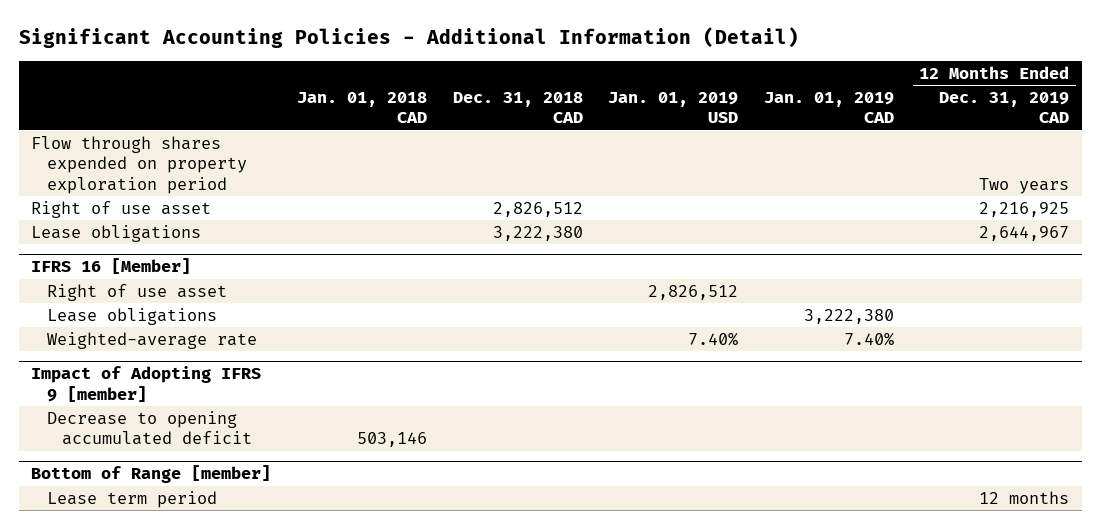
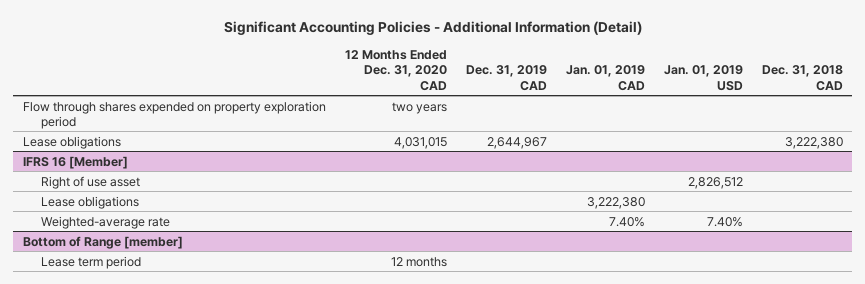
- | Jan. 01, 2018 CAD | Dec. 31, 2018 CAD | Jan. 01, 2019 USD | Jan. 01, 2019 CAD | 12 Months Ended Dec. 31, 2019 CAD
+ | 12 Months Ended Dec. 31, 2020 CAD | Dec. 31, 2019 CAD | Jan. 01, 2019 CAD | Jan. 01, 2019 USD | Dec. 31, 2018 CAD
- Right of use asset | | 2,826,512 | | | 2,216,925
- Impact of Adopting IFRS 9 [member]
- Decrease to opening accumulated deficit | 503,146 | | | |

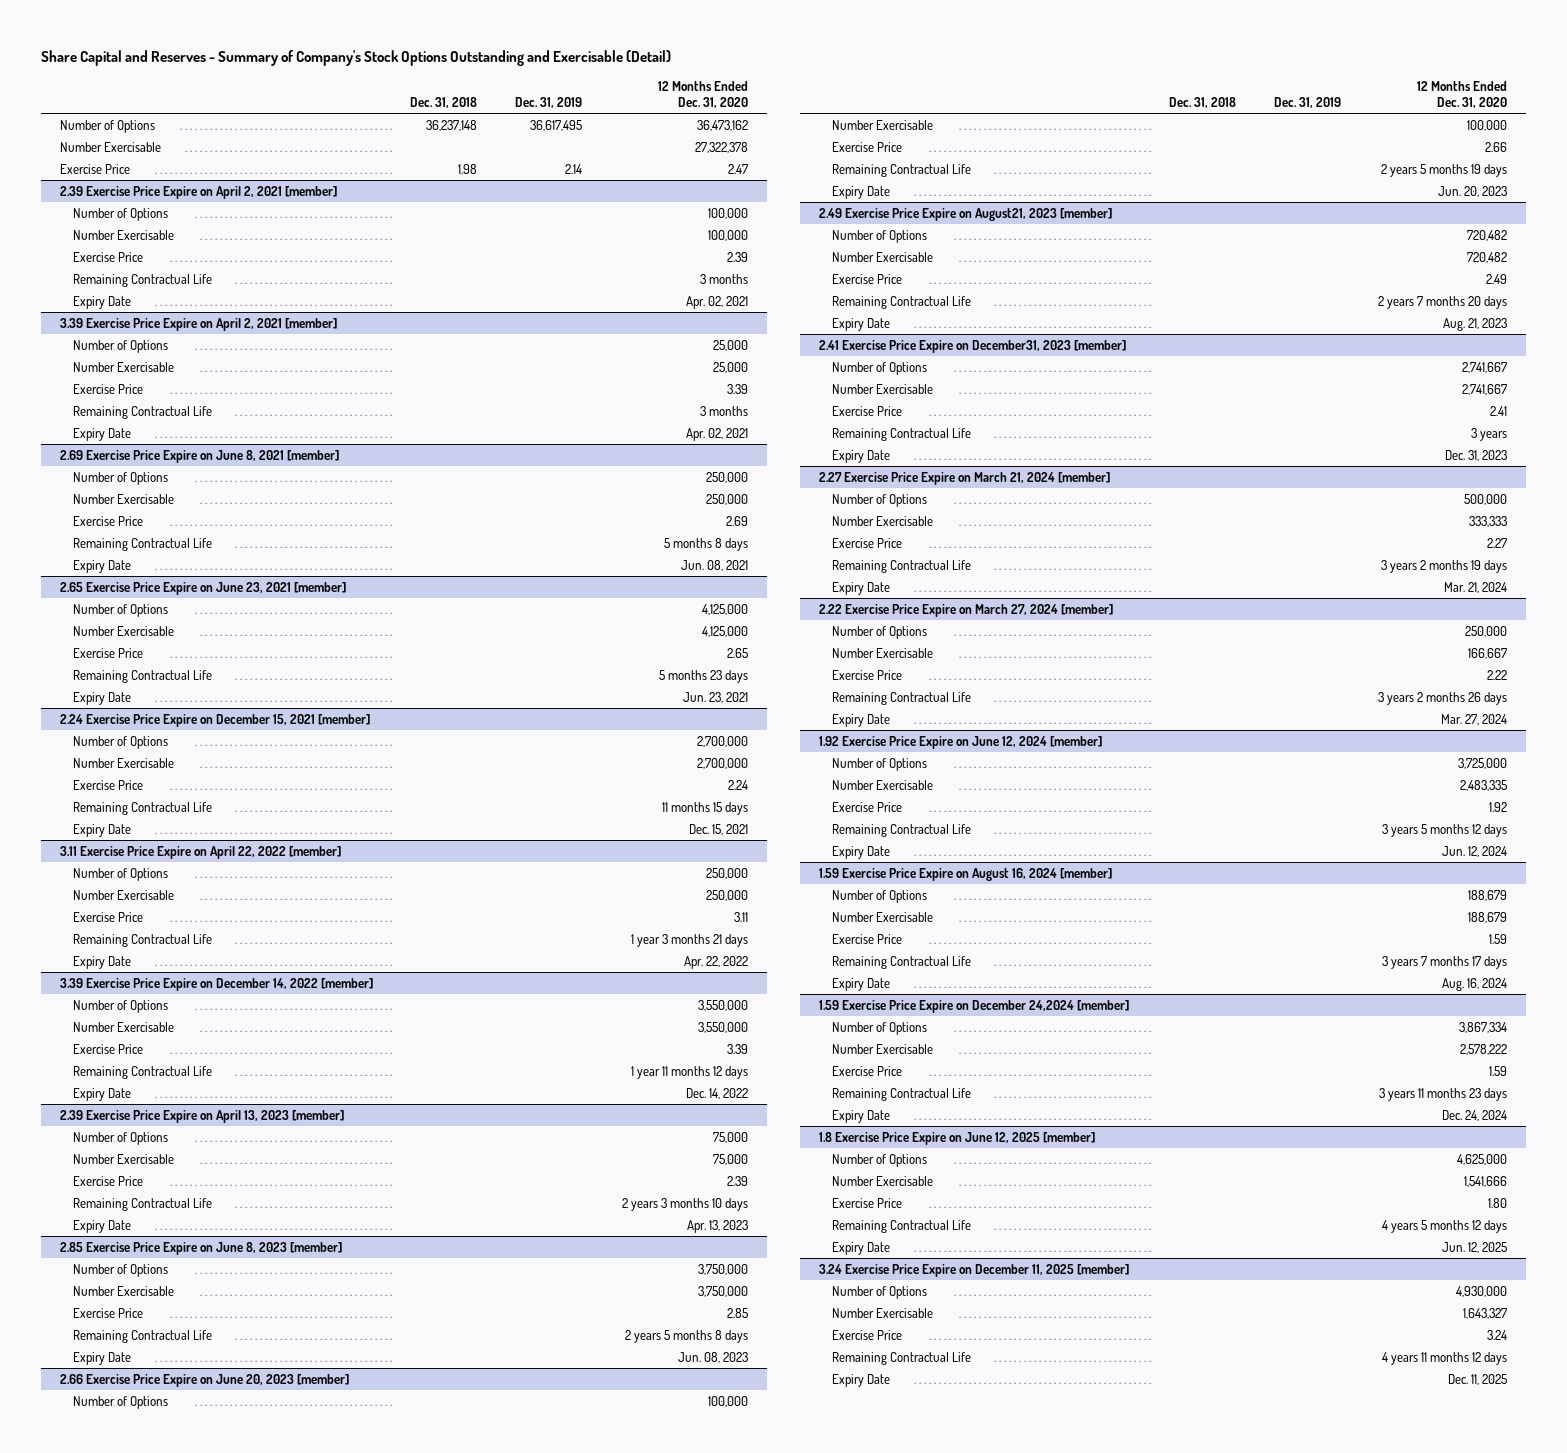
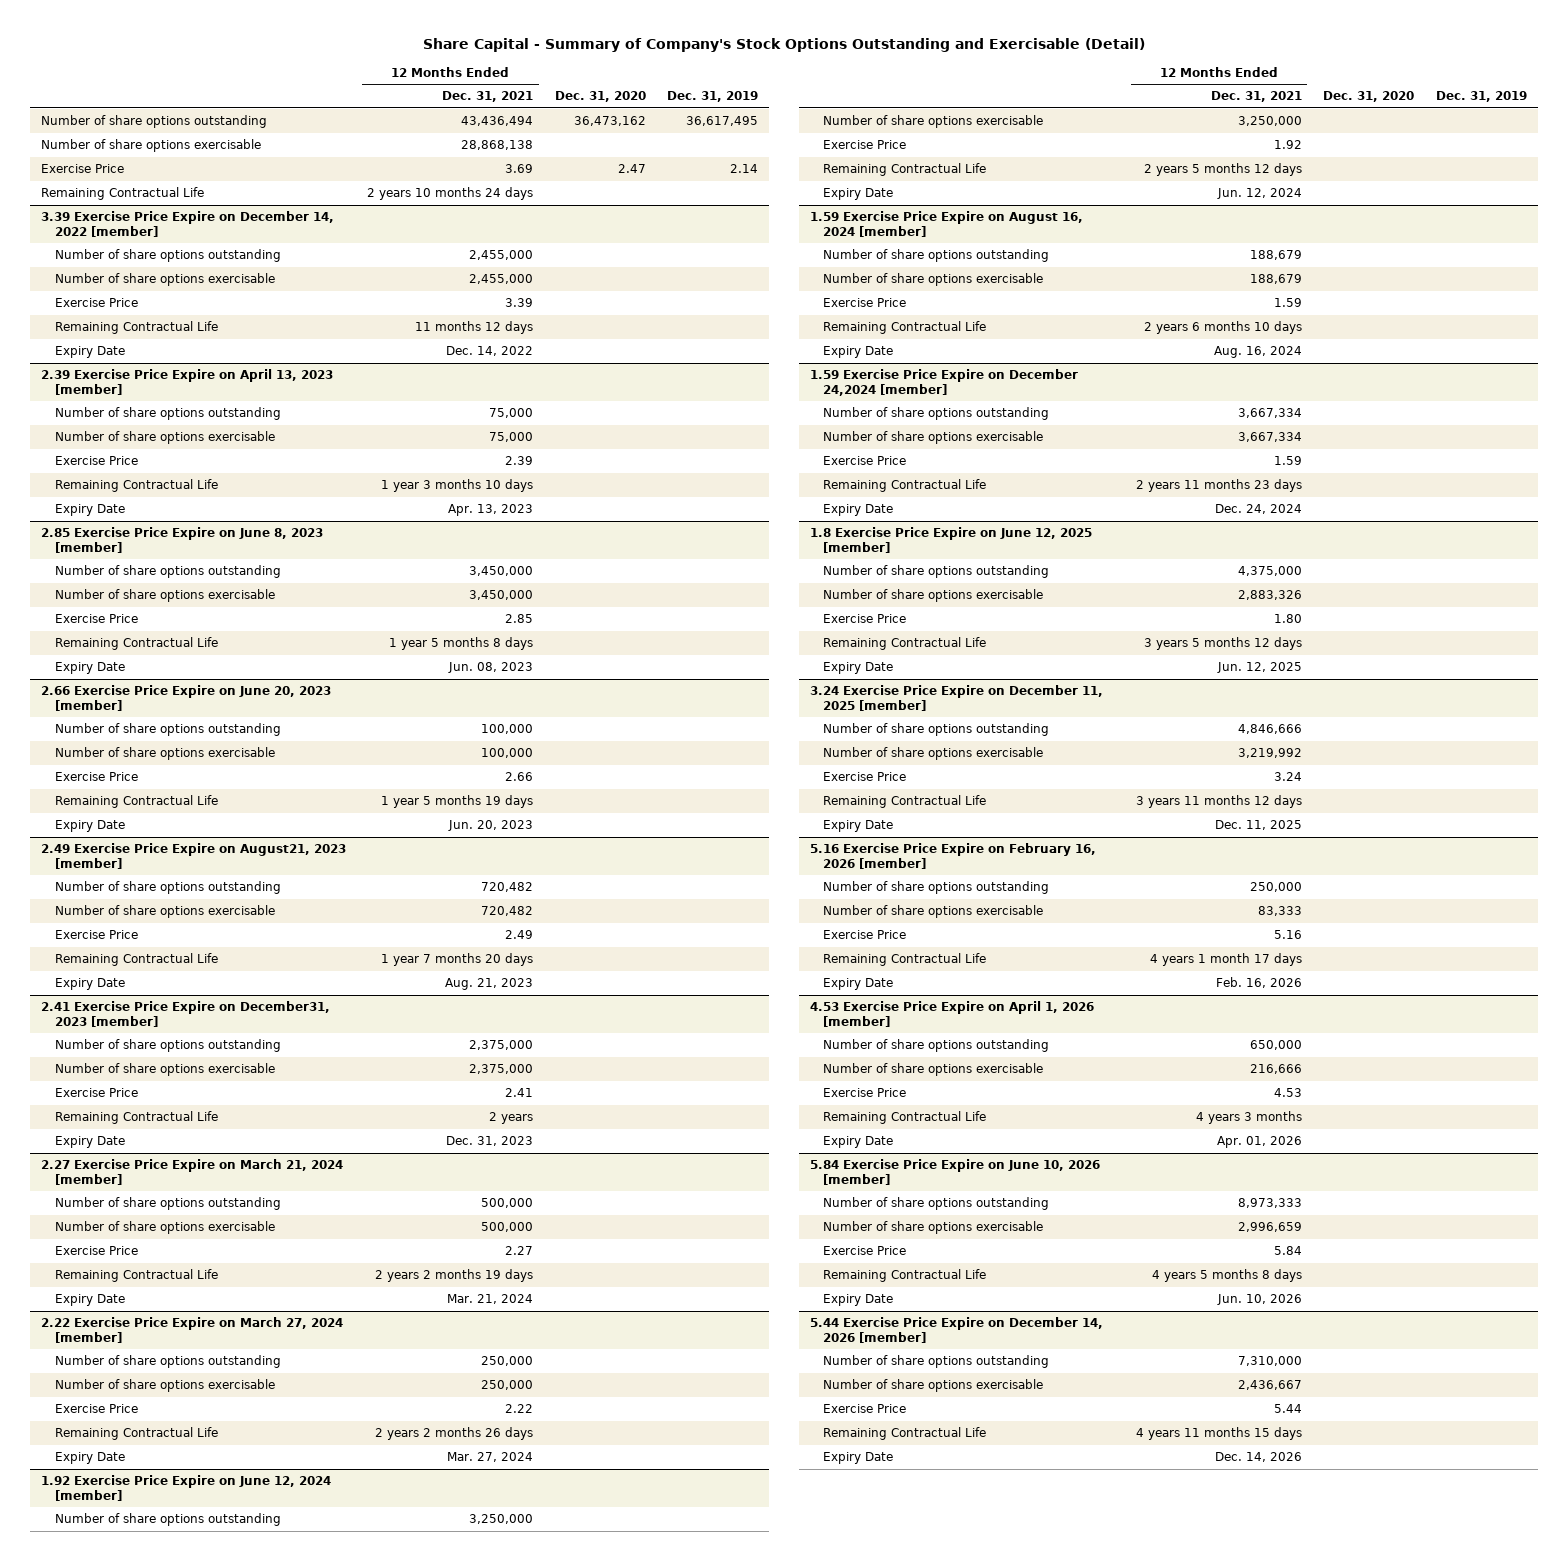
- Share Capital and Reserves - Summary of Company's Stock Options Outstanding and Exercisable (Detail)
+ Share Capital - Summary of Company's Stock Options Outstanding and Exercisable (Detail)
- | Dec. 31, 2018 | Dec. 31, 2019 | 12 Months Ended Dec. 31, 2020
+ | 12 Months Ended Dec. 31, 2021 | Dec. 31, 2020 | Dec. 31, 2019
- Number of Options | 36,237,148 | 36,617,495 | 36,473,162
- Number Exercisable | | | 27,322,378
+ Number of share options outstanding | 43,436,494 | 36,473,162 | 36,617,495
+ Number of share options exercisable | 28,868,138 | |
- 2.39 Exercise Price Expire on April 2, 2021 [member]
- Number of Options | | | 100,000
- Number Exercisable | | | 100,000
- Exercise Price | | | 2.39
- Remaining Contractual Life | | | 3 months
- Expiry Date | | | Apr. 02, 2021
- 3.39 Exercise Price Expire on April 2, 2021 [member]
- Number of Options | | | 25,000
- Number Exercisable | | | 25,000
- Exercise Price | | | 3.39
- Remaining Contractual Life | | | 3 months
- Expiry Date | | | Apr. 02, 2021
- 2.69 Exercise Price Expire on June 8, 2021 [member]
- Number of Options | | | 250,000
- Number Exercisable | | | 250,000
- Exercise Price | | | 2.69
- Remaining Contractual Life | | | 5 months 8 days
- Expiry Date | | | Jun. 08, 2021
- 2.65 Exercise Price Expire on June 23, 2021 [member]
- Number of Options | | | 4,125,000
- Number Exercisable | | | 4,125,000
- Exercise Price | | | 2.65
- Remaining Contractual Life | | | 5 months 23 days
- Expiry Date | | | Jun. 23, 2021
- 2.24 Exercise Price Expire on December 15, 2021 [member]
- Number of Options | | | 2,700,000
- Number Exercisable | | | 2,700,000
- Exercise Price | | | 2.24
- Remaining Contractual Life | | | 11 months 15 days
- Expiry Date | | | Dec. 15, 2021
- 3.11 Exercise Price Expire on April 22, 2022 [member]
- Number of Options | | | 250,000
- Number Exercisable | | | 250,000
- Exercise Price | | | 3.11
- Remaining Contractual Life | | | 1 year 3 months 21 days
- Expiry Date | | | Apr. 22, 2022
+ Remaining Contractual Life | 2 years 10 months 24 days | |
@ 3.39 Exercise Price Expire on December 14, 2022 [member]
- Number of Options | | | 3,550,000
- Number Exercisable | | | 3,550,000
+ Number of share options outstanding | 2,455,000 | |
+ Number of share options exercisable | 2,455,000 | |
@ 2.39 Exercise Price Expire on April 13, 2023 [member]
- Number of Options | | | 75,000
- Number Exercisable | | | 75,000
+ Number of share options outstanding | 75,000 | |
+ Number of share options exercisable | 75,000 | |
@ 2.85 Exercise Price Expire on June 8, 2023 [member]
- Number of Options | | | 3,750,000
- Number Exercisable | | | 3,750,000
+ Number of share options outstanding | 3,450,000 | |
+ Number of share options exercisable | 3,450,000 | |
@ 2.66 Exercise Price Expire on June 20, 2023 [member]
- Number of Options | | | 100,000
- Number Exercisable | | | 100,000
+ Number of share options outstanding | 100,000 | |
+ Number of share options exercisable | 100,000 | |
@ 2.49 Exercise Price Expire on August21, 2023 [member]
- Number of Options | | | 720,482
- Number Exercisable | | | 720,482
+ Number of share options outstanding | 720,482 | |
+ Number of share options exercisable | 720,482 | |
@ 2.41 Exercise Price Expire on December31, 2023 [member]
- Number of Options | | | 2,741,667
- Number Exercisable | | | 2,741,667
+ Number of share options outstanding | 2,375,000 | |
+ Number of share options exercisable | 2,375,000 | |
@ 2.27 Exercise Price Expire on March 21, 2024 [member]
- Number of Options | | | 500,000
- Number Exercisable | | | 333,333
+ Number of share options outstanding | 500,000 | |
+ Number of share options exercisable | 500,000 | |
@ 2.22 Exercise Price Expire on March 27, 2024 [member]
- Number of Options | | | 250,000
- Number Exercisable | | | 166,667
+ Number of share options outstanding | 250,000 | |
+ Number of share options exercisable | 250,000 | |
@ 1.92 Exercise Price Expire on June 12, 2024 [member]
- Number of Options | | | 3,725,000
- Number Exercisable | | | 2,483,335
+ Number of share options outstanding | 3,250,000 | |
+ Number of share options exercisable | 3,250,000 | |
@ 1.59 Exercise Price Expire on August 16, 2024 [member]
- Number of Options | | | 188,679
- Number Exercisable | | | 188,679
+ Number of share options outstanding | 188,679 | |
+ Number of share options exercisable | 188,679 | |
@ 1.59 Exercise Price Expire on December 24,2024 [member]
- Number of Options | | | 3,867,334
- Number Exercisable | | | 2,578,222
+ Number of share options outstanding | 3,667,334 | |
+ Number of share options exercisable | 3,667,334 | |
@ 1.8 Exercise Price Expire on June 12, 2025 [member]
- Number of Options | | | 4,625,000
- Number Exercisable | | | 1,541,666
+ Number of share options outstanding | 4,375,000 | |
+ Number of share options exercisable | 2,883,326 | |
@ 3.24 Exercise Price Expire on December 11, 2025 [member]
- Number of Options | | | 4,930,000
- Number Exercisable | | | 1,643,327
+ Number of share options outstanding | 4,846,666 | |
+ Number of share options exercisable | 3,219,992 | |
+ 5.16 Exercise Price Expire on February 16, 2026 [member]
+ Number of share options outstanding | 250,000 | |
+ Number of share options exercisable | 83,333 | |
+ Exercise Price | 5.16 | |
+ Remaining Contractual Life | 4 years 1 month 17 days | |
+ Expiry Date | Feb. 16, 2026 | |
+ 4.53 Exercise Price Expire on April 1, 2026 [member]
+ Number of share options outstanding | 650,000 | |
+ Number of share options exercisable | 216,666 | |
+ Exercise Price | 4.53 | |
+ Remaining Contractual Life | 4 years 3 months | |
+ Expiry Date | Apr. 01, 2026 | |
+ 5.84 Exercise Price Expire on June 10, 2026 [member]
+ Number of share options outstanding | 8,973,333 | |
+ Number of share options exercisable | 2,996,659 | |
+ Exercise Price | 5.84 | |
+ Remaining Contractual Life | 4 years 5 months 8 days | |
+ Expiry Date | Jun. 10, 2026 | |
+ 5.44 Exercise Price Expire on December 14, 2026 [member]
+ Number of share options outstanding | 7,310,000 | |
+ Number of share options exercisable | 2,436,667 | |
+ Exercise Price | 5.44 | |
+ Remaining Contractual Life | 4 years 11 months 15 days | |
+ Expiry Date | Dec. 14, 2026 | |

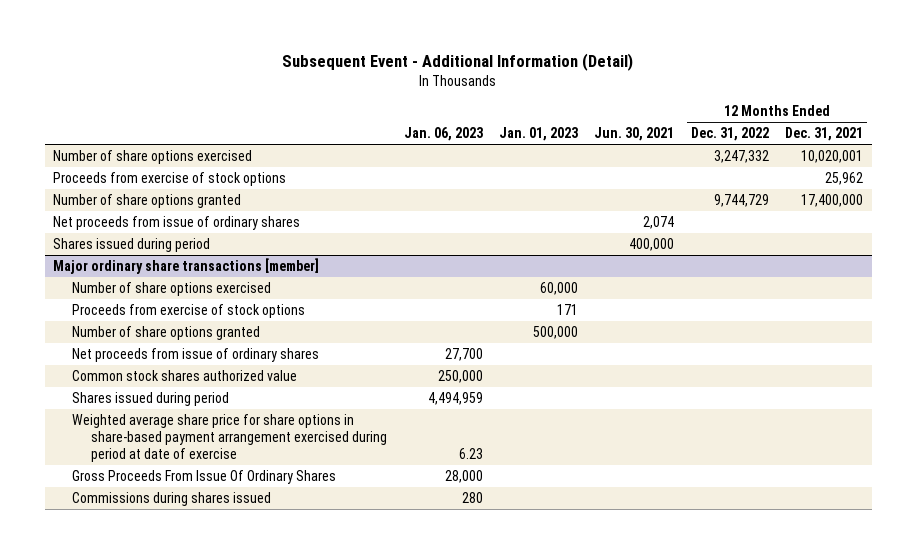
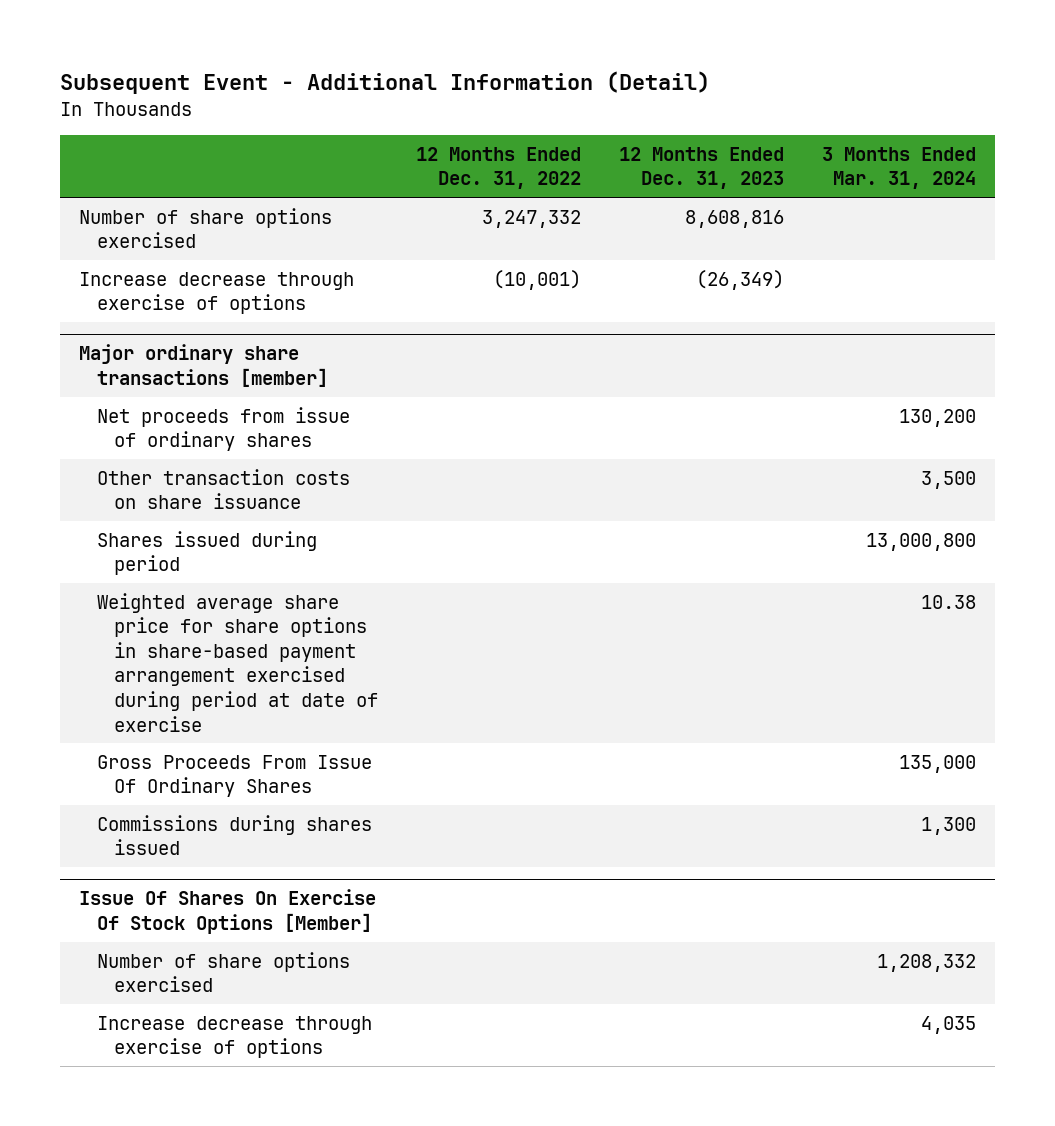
- | Jan. 06, 2023 | Jan. 01, 2023 | Jun. 30, 2021 | 12 Months Ended Dec. 31, 2022 | 12 Months Ended Dec. 31, 2021
+ | 12 Months Ended Dec. 31, 2022 | 12 Months Ended Dec. 31, 2023 | 3 Months Ended Mar. 31, 2024
- Proceeds from exercise of stock options | | | | | 25,962
- Number of share options granted | | | | 9,744,729 | 17,400,000
- Net proceeds from issue of ordinary shares | | | 2,074 | |
- Shares issued during period | | | 400,000 | |
+ Increase decrease through exercise of options | (10,001) | (26,349) |
@ Major ordinary share transactions [member]
- Number of share options exercised | | 60,000 | | |
- Proceeds from exercise of stock options | | 171 | | |
- Number of share options granted | | 500,000 | | |
- Common stock shares authorized value | 250,000 | | | |
+ Other transaction costs on share issuance | | | 3,500
+ Issue Of Shares On Exercise Of Stock Options [Member]
+ Number of share options exercised | | | 1,208,332
+ Increase decrease through exercise of options | | | 4,035

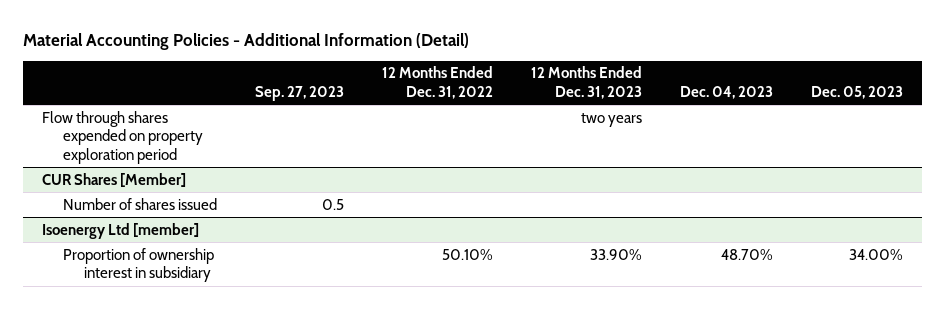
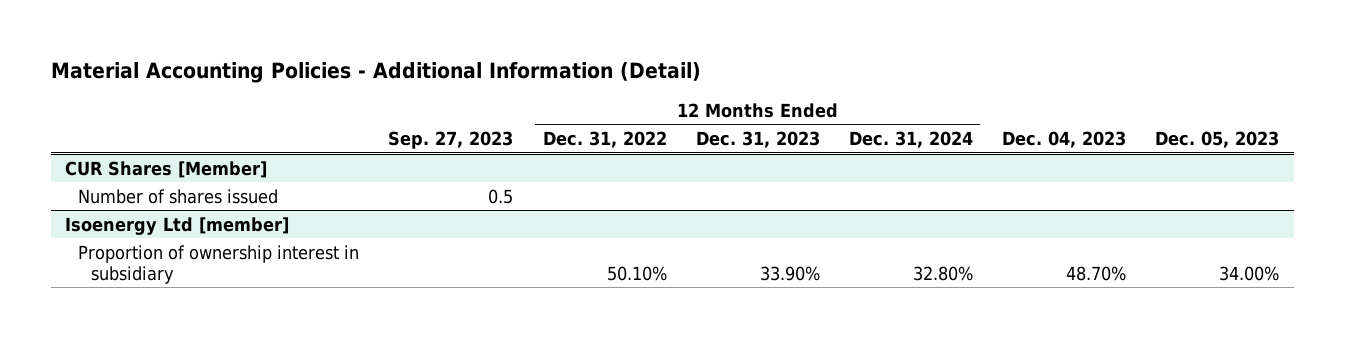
- | Sep. 27, 2023 | 12 Months Ended Dec. 31, 2022 | 12 Months Ended Dec. 31, 2023 | Dec. 04, 2023 | Dec. 05, 2023
+ | Sep. 27, 2023 | 12 Months Ended Dec. 31, 2022 | 12 Months Ended Dec. 31, 2023 | 12 Months Ended Dec. 31, 2024 | Dec. 04, 2023 | Dec. 05, 2023
- Flow through shares expended on property exploration period | | | two years | |

